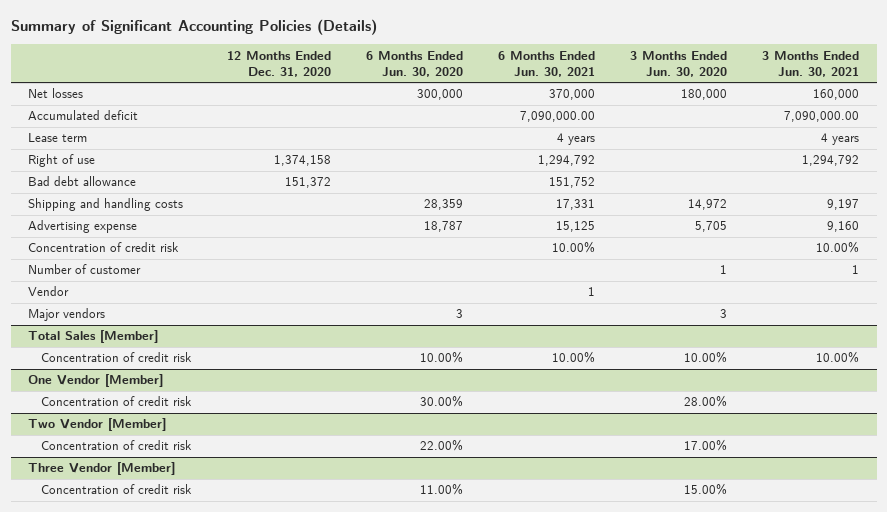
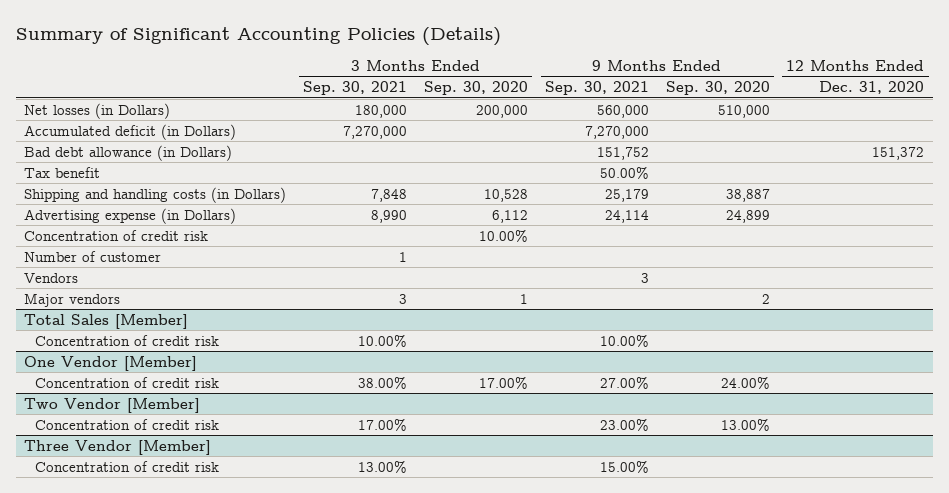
- | 12 Months Ended Dec. 31, 2020 | 6 Months Ended Jun. 30, 2020 | 6 Months Ended Jun. 30, 2021 | 3 Months Ended Jun. 30, 2020 | 3 Months Ended Jun. 30, 2021
+ | 3 Months Ended Sep. 30, 2021 | 3 Months Ended Sep. 30, 2020 | 9 Months Ended Sep. 30, 2021 | 9 Months Ended Sep. 30, 2020 | 12 Months Ended Dec. 31, 2020
- Net losses | | 300,000 | 370,000 | 180,000 | 160,000
- Accumulated deficit | | | 7,090,000.00 | | 7,090,000.00
- Lease term | | | 4 years | | 4 years
- Right of use | 1,374,158 | | 1,294,792 | | 1,294,792
- Bad debt allowance | 151,372 | | 151,752 | |
- Shipping and handling costs | | 28,359 | 17,331 | 14,972 | 9,197
- Advertising expense | | 18,787 | 15,125 | 5,705 | 9,160
+ Net losses (in Dollars) | 180,000 | 200,000 | 560,000 | 510,000 |
+ Accumulated deficit (in Dollars) | 7,270,000 | | 7,270,000 | |
+ Bad debt allowance (in Dollars) | | | 151,752 | | 151,372
+ Tax benefit | | | 50.00% | |
+ Shipping and handling costs (in Dollars) | 7,848 | 10,528 | 25,179 | 38,887 |
+ Advertising expense (in Dollars) | 8,990 | 6,112 | 24,114 | 24,899 |
- Vendor | | | 1 | |
+ Vendors | | | 3 | |

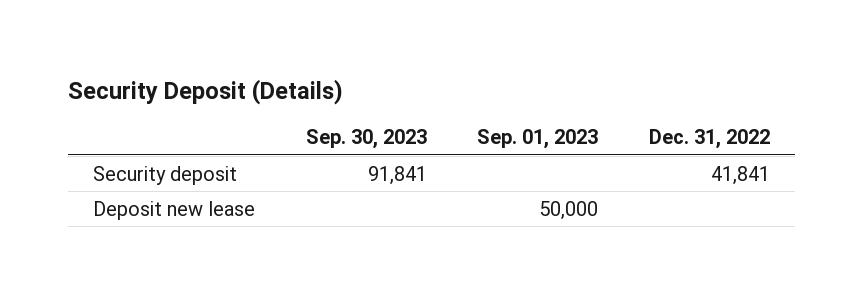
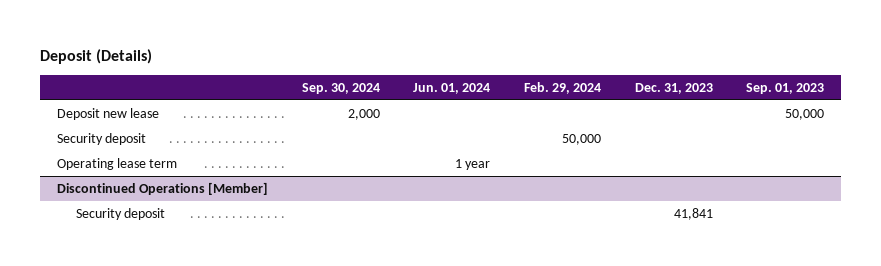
- Security Deposit (Details)
+ Deposit (Details)
- | Sep. 30, 2023 | Sep. 01, 2023 | Dec. 31, 2022
+ | Sep. 30, 2024 | Jun. 01, 2024 | Feb. 29, 2024 | Dec. 31, 2023 | Sep. 01, 2023
moved down: Security deposit | | | 50,000 | |
+ Operating lease term | | 1 year | | |
+ Discontinued Operations [Member]
+ Security deposit | | | | 41,841 |

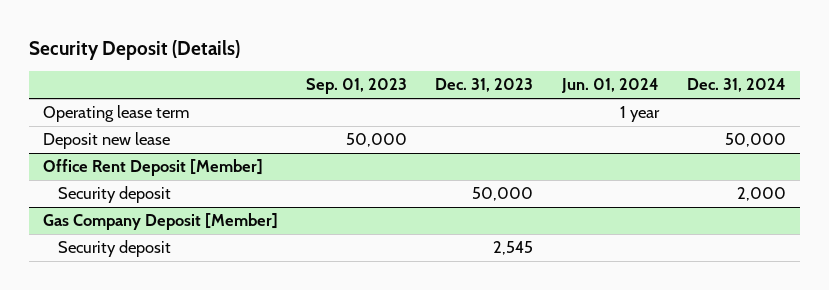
- Deposit (Details)
+ Security Deposit (Details)
- | Sep. 30, 2024 | Jun. 01, 2024 | Feb. 29, 2024 | Dec. 31, 2023 | Sep. 01, 2023
+ | Sep. 01, 2023 | Dec. 31, 2023 | Jun. 01, 2024 | Dec. 31, 2024
- Security deposit | | | 50,000 | |
- Discontinued Operations [Member]
- Security deposit | | | | 41,841 |
moved down: Deposit new lease | 50,000 | | | 50,000
+ Office Rent Deposit [Member]
+ Security deposit | | 50,000 | | 2,000
+ Gas Company Deposit [Member]
+ Security deposit | | 2,545 | |

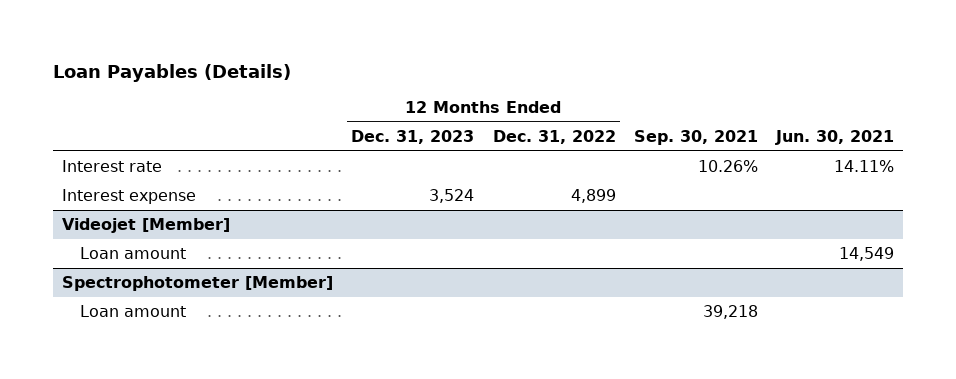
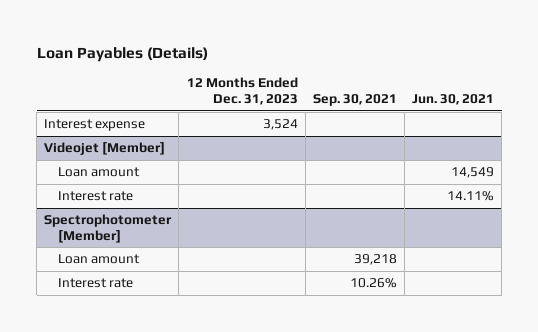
- | 12 Months Ended Dec. 31, 2023 | 12 Months Ended Dec. 31, 2022 | Sep. 30, 2021 | Jun. 30, 2021
+ | 12 Months Ended Dec. 31, 2023 | Sep. 30, 2021 | Jun. 30, 2021
- Interest rate | | | 10.26% | 14.11%
@ Videojet [Member]
+ Interest rate | | | 14.11%
@ Spectrophotometer [Member]
+ Interest rate | | 10.26% |

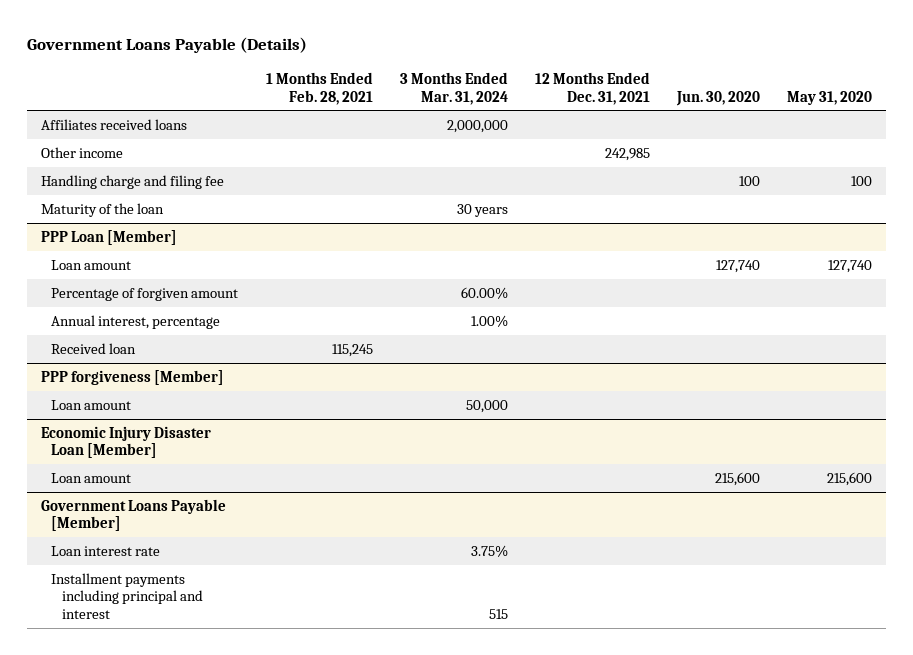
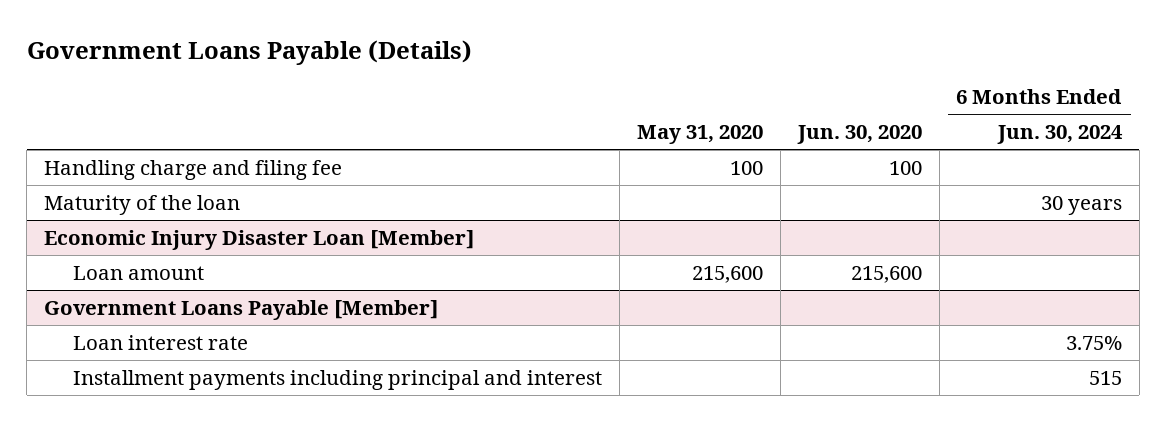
- | 1 Months Ended Feb. 28, 2021 | 3 Months Ended Mar. 31, 2024 | 12 Months Ended Dec. 31, 2021 | Jun. 30, 2020 | May 31, 2020
+ | May 31, 2020 | Jun. 30, 2020 | 6 Months Ended Jun. 30, 2024
- Affiliates received loans | | 2,000,000 | | |
- Other income | | | 242,985 | |
- PPP Loan [Member]
- Loan amount | | | | 127,740 | 127,740
- Percentage of forgiven amount | | 60.00% | | |
- Annual interest, percentage | | 1.00% | | |
- Received loan | 115,245 | | | |
- PPP forgiveness [Member]
- Loan amount | | 50,000 | | |

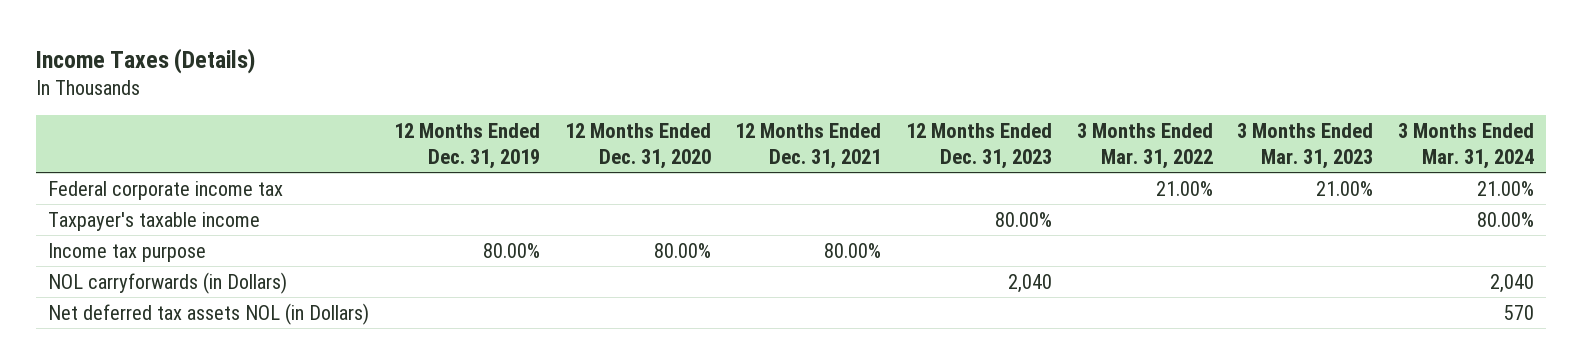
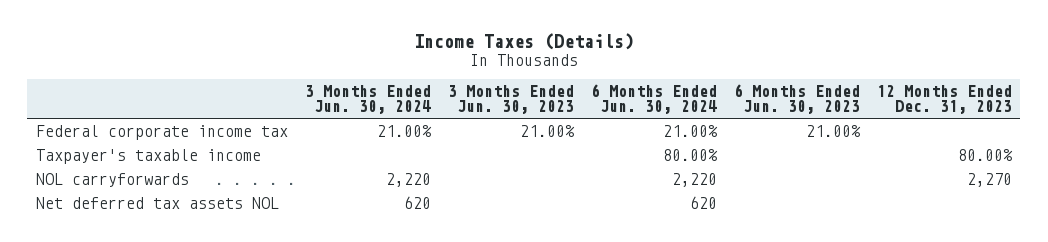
- | 12 Months Ended Dec. 31, 2019 | 12 Months Ended Dec. 31, 2020 | 12 Months Ended Dec. 31, 2021 | 12 Months Ended Dec. 31, 2023 | 3 Months Ended Mar. 31, 2022 | 3 Months Ended Mar. 31, 2023 | 3 Months Ended Mar. 31, 2024
+ | 3 Months Ended Jun. 30, 2024 | 3 Months Ended Jun. 30, 2023 | 6 Months Ended Jun. 30, 2024 | 6 Months Ended Jun. 30, 2023 | 12 Months Ended Dec. 31, 2023
- Income tax purpose | 80.00% | 80.00% | 80.00% | | | |
- NOL carryforwards (in Dollars) | | | | 2,040 | | | 2,040
- Net deferred tax assets NOL (in Dollars) | | | | | | | 570
+ NOL carryforwards | 2,220 | | 2,220 | | 2,270
+ Net deferred tax assets NOL | 620 | | 620 | |

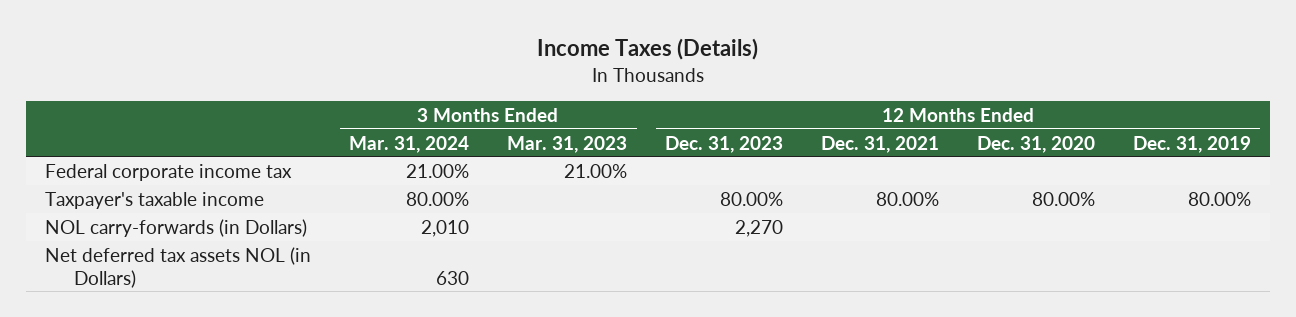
- | 3 Months Ended Jun. 30, 2024 | 3 Months Ended Jun. 30, 2023 | 6 Months Ended Jun. 30, 2024 | 6 Months Ended Jun. 30, 2023 | 12 Months Ended Dec. 31, 2023
+ | 3 Months Ended Mar. 31, 2024 | 3 Months Ended Mar. 31, 2023 | 12 Months Ended Dec. 31, 2023 | 12 Months Ended Dec. 31, 2021 | 12 Months Ended Dec. 31, 2020 | 12 Months Ended Dec. 31, 2019
- NOL carryforwards | 2,220 | | 2,220 | | 2,270
- Net deferred tax assets NOL | 620 | | 620 | |
+ NOL carry-forwards (in Dollars) | 2,010 | | 2,270 | | |
+ Net deferred tax assets NOL (in Dollars) | 630 | | | | |

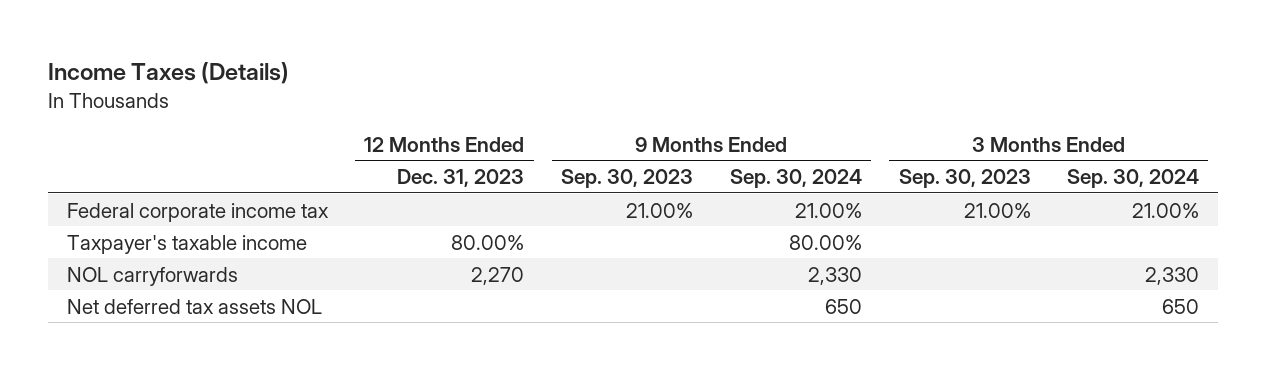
- | 3 Months Ended Mar. 31, 2024 | 3 Months Ended Mar. 31, 2023 | 12 Months Ended Dec. 31, 2023 | 12 Months Ended Dec. 31, 2021 | 12 Months Ended Dec. 31, 2020 | 12 Months Ended Dec. 31, 2019
+ | 12 Months Ended Dec. 31, 2023 | 9 Months Ended Sep. 30, 2023 | 9 Months Ended Sep. 30, 2024 | 3 Months Ended Sep. 30, 2023 | 3 Months Ended Sep. 30, 2024
- NOL carry-forwards (in Dollars) | 2,010 | | 2,270 | | |
- Net deferred tax assets NOL (in Dollars) | 630 | | | | |
+ NOL carryforwards | 2,270 | | 2,330 | | 2,330
+ Net deferred tax assets NOL | | | 650 | | 650

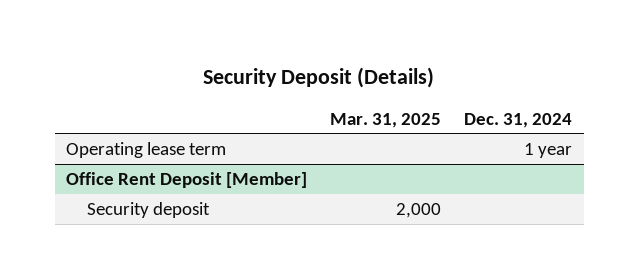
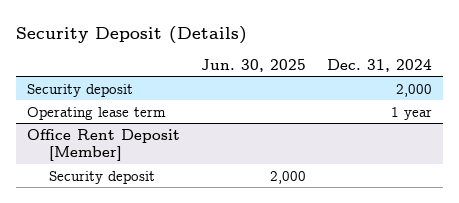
- | Mar. 31, 2025 | Dec. 31, 2024
+ | Jun. 30, 2025 | Dec. 31, 2024
+ Security deposit | | 2,000

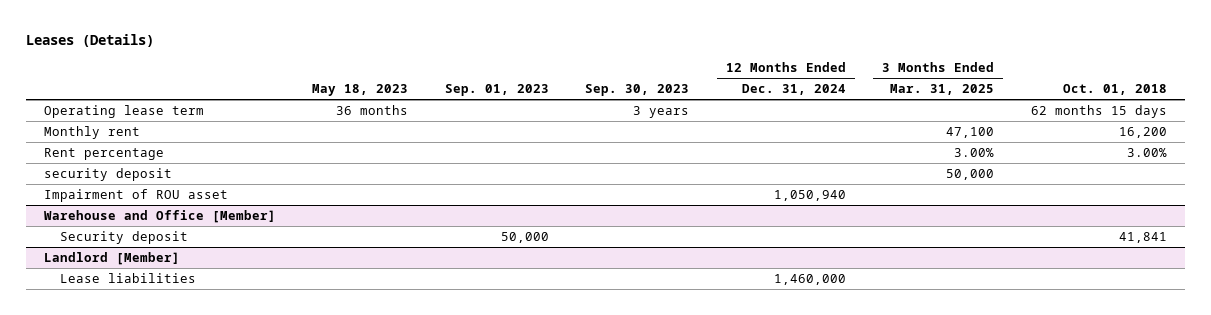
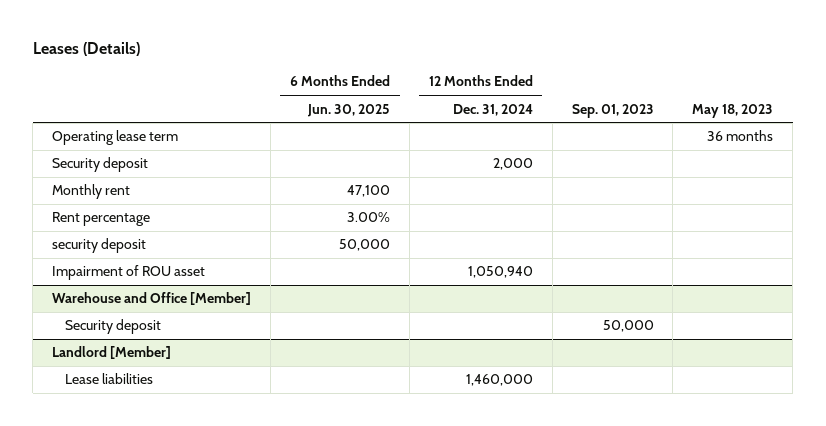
- | May 18, 2023 | Sep. 01, 2023 | Sep. 30, 2023 | 12 Months Ended Dec. 31, 2024 | 3 Months Ended Mar. 31, 2025 | Oct. 01, 2018
+ | 6 Months Ended Jun. 30, 2025 | 12 Months Ended Dec. 31, 2024 | Sep. 01, 2023 | May 18, 2023
+ Security deposit | | 2,000 | |

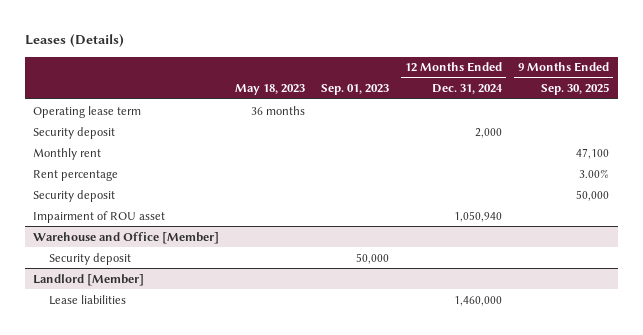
- | 6 Months Ended Jun. 30, 2025 | 12 Months Ended Dec. 31, 2024 | Sep. 01, 2023 | May 18, 2023
+ | May 18, 2023 | Sep. 01, 2023 | 12 Months Ended Dec. 31, 2024 | 9 Months Ended Sep. 30, 2025
- security deposit | 50,000 | | |
+ Security deposit | | | | 50,000

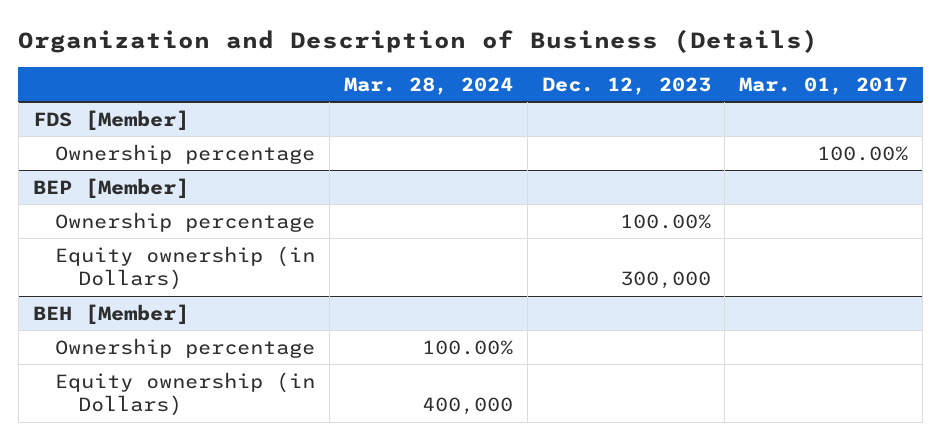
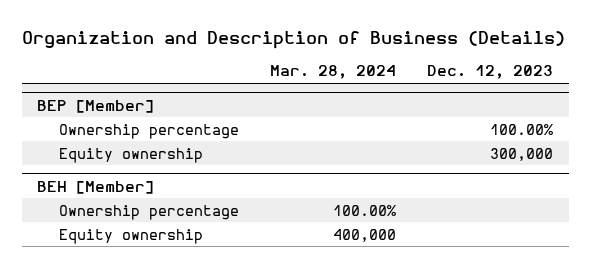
- | Mar. 28, 2024 | Dec. 12, 2023 | Mar. 01, 2017
+ | Mar. 28, 2024 | Dec. 12, 2023
- FDS [Member]
- Ownership percentage | | | 100.00%
@ BEP [Member]
- Equity ownership (in Dollars) | | 300,000 |
+ Equity ownership | | 300,000
@ BEH [Member]
- Equity ownership (in Dollars) | 400,000 | |
+ Equity ownership | 400,000 |

